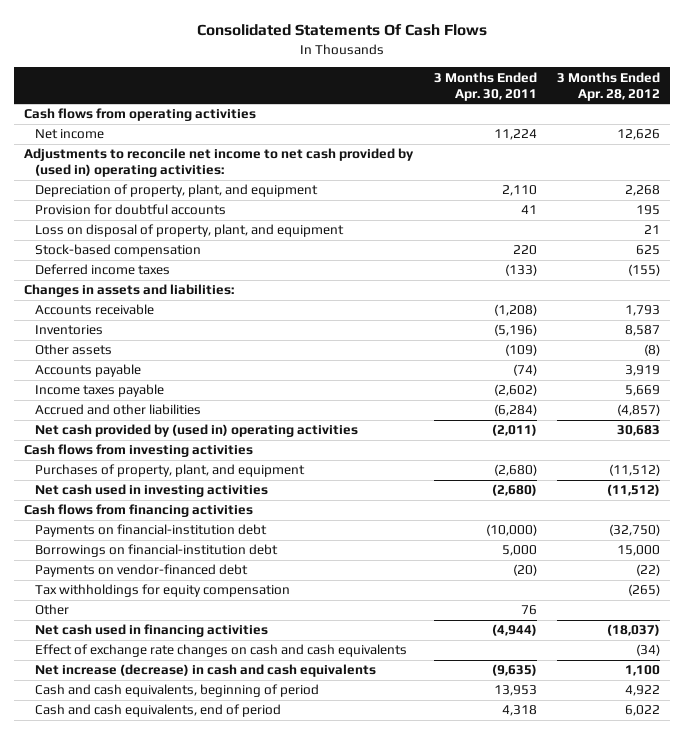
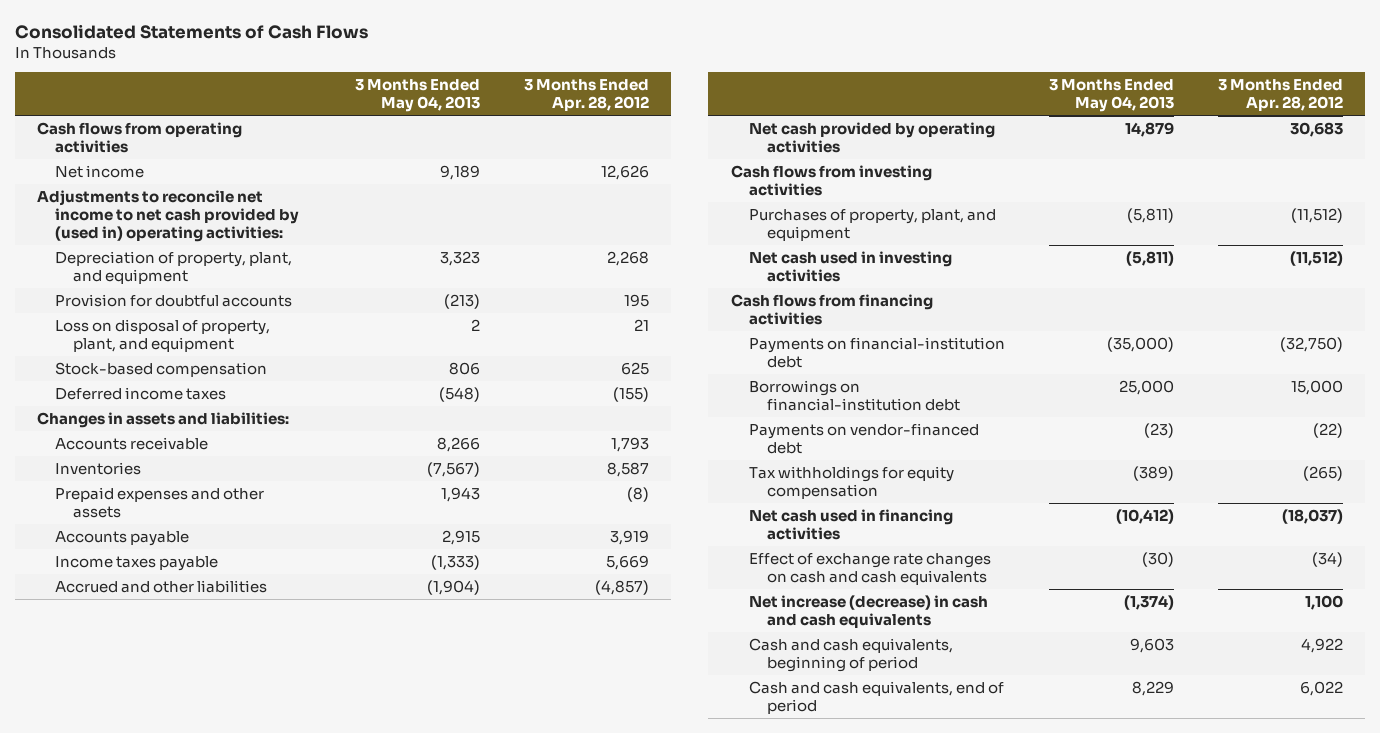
- Consolidated Statements Of Cash Flows
+ Consolidated Statements of Cash Flows
- | 3 Months Ended Apr. 30, 2011 | 3 Months Ended Apr. 28, 2012
+ | 3 Months Ended May 04, 2013 | 3 Months Ended Apr. 28, 2012
- Other assets | (109) | (8)
+ Prepaid expenses and other assets | 1,943 | (8)
- Net cash provided by (used in) operating activities | (2,011) | 30,683
+ Net cash provided by operating activities | 14,879 | 30,683
- Other | 76 |

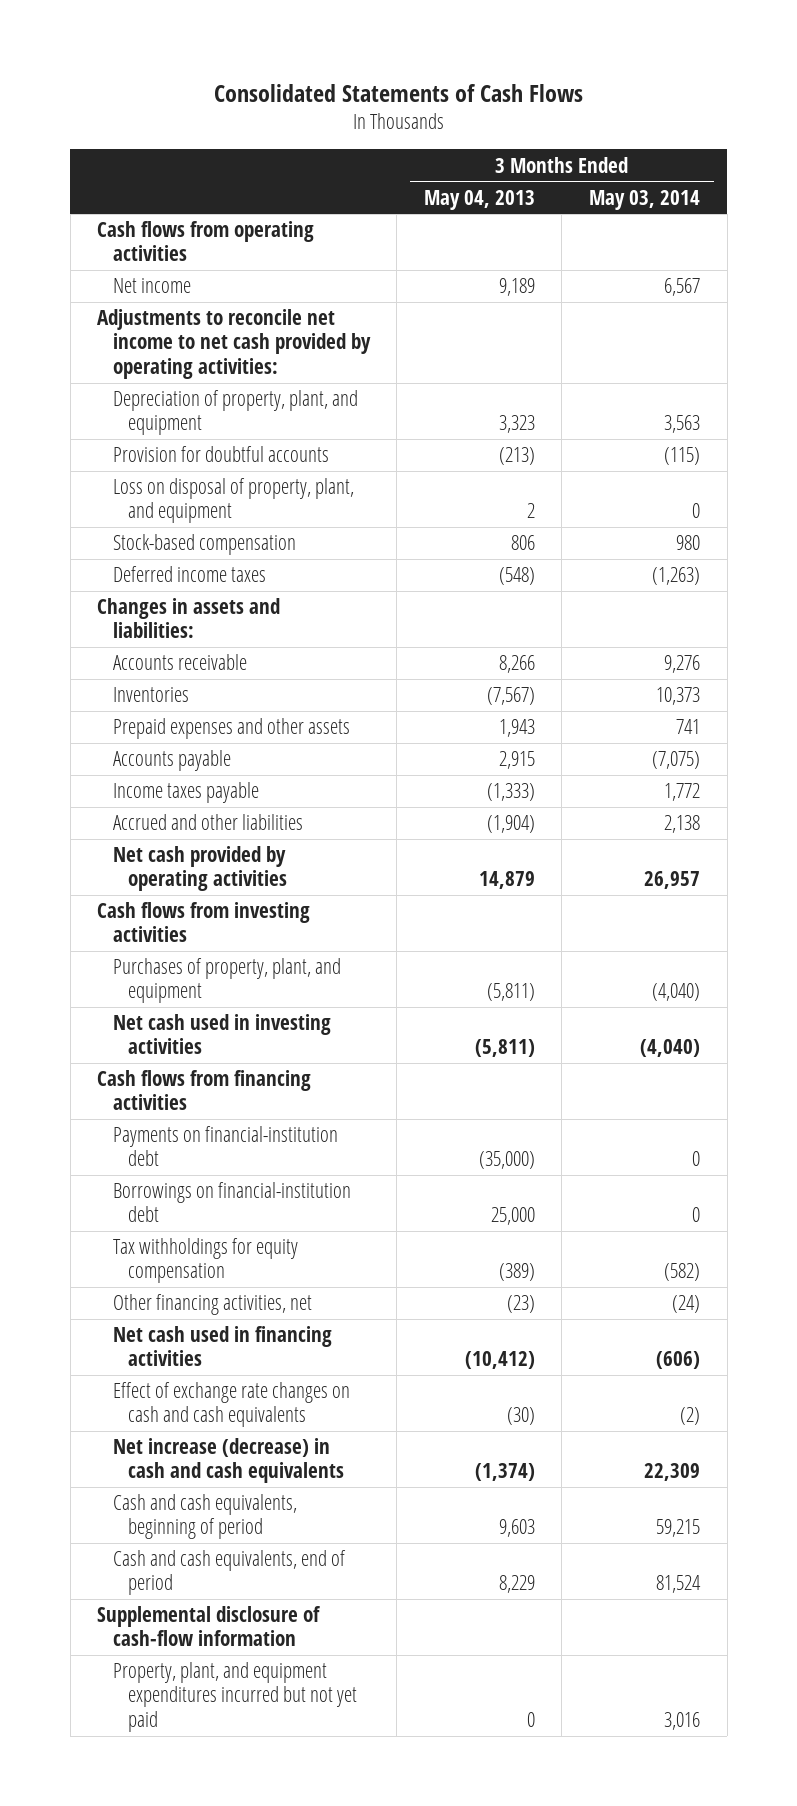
- | 3 Months Ended May 04, 2013 | 3 Months Ended Apr. 28, 2012
+ | 3 Months Ended May 04, 2013 | 3 Months Ended May 03, 2014
- Adjustments to reconcile net income to net cash provided by (used in) operating activities:
+ Adjustments to reconcile net income to net cash provided by operating activities:
- Payments on vendor-financed debt | (23) | (22)
+ Other financing activities, net | (23) | (24)
+ Supplemental disclosure of cash-flow information
+ Property, plant, and equipment expenditures incurred but not yet paid | 0 | 3,016

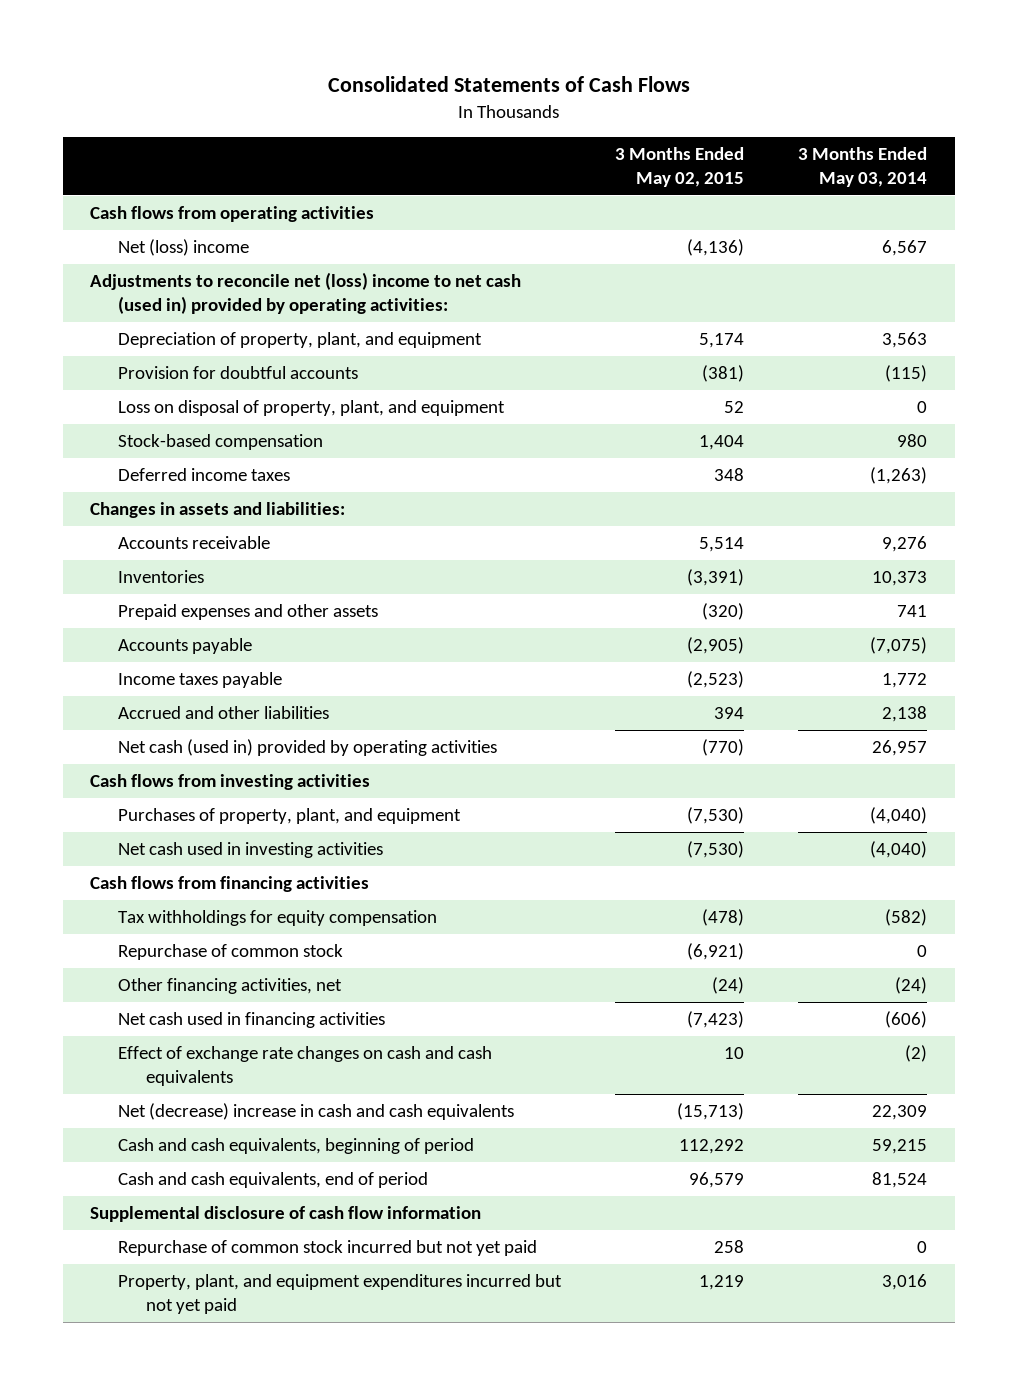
- | 3 Months Ended May 04, 2013 | 3 Months Ended May 03, 2014
+ | 3 Months Ended May 02, 2015 | 3 Months Ended May 03, 2014
- Net income | 9,189 | 6,567
- Adjustments to reconcile net income to net cash provided by operating activities:
+ Net (loss) income | (4,136) | 6,567
+ Adjustments to reconcile net (loss) income to net cash (used in) provided by operating activities:
- Net cash provided by operating activities | 14,879 | 26,957
+ Net cash (used in) provided by operating activities | (770) | 26,957
- Payments on financial-institution debt | (35,000) | 0
- Borrowings on financial-institution debt | 25,000 | 0
+ Repurchase of common stock | (6,921) | 0
- Net increase (decrease) in cash and cash equivalents | (1,374) | 22,309
+ Net (decrease) increase in cash and cash equivalents | (15,713) | 22,309
- Supplemental disclosure of cash-flow information
+ Supplemental disclosure of cash flow information
+ Repurchase of common stock incurred but not yet paid | 258 | 0

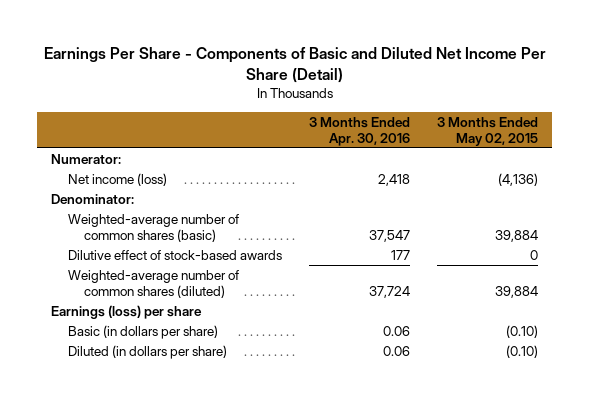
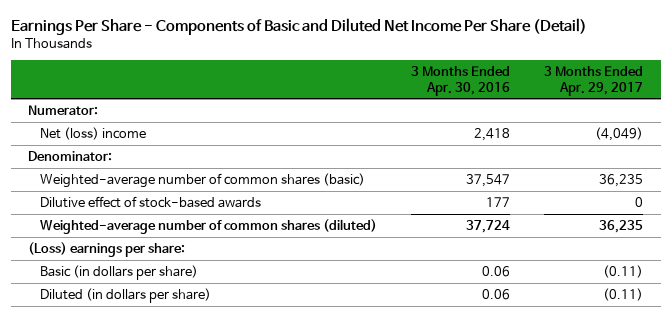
- | 3 Months Ended Apr. 30, 2016 | 3 Months Ended May 02, 2015
+ | 3 Months Ended Apr. 30, 2016 | 3 Months Ended Apr. 29, 2017
- Net income (loss) | 2,418 | (4,136)
+ Net (loss) income | 2,418 | (4,049)
- Earnings (loss) per share
+ (Loss) earnings per share:

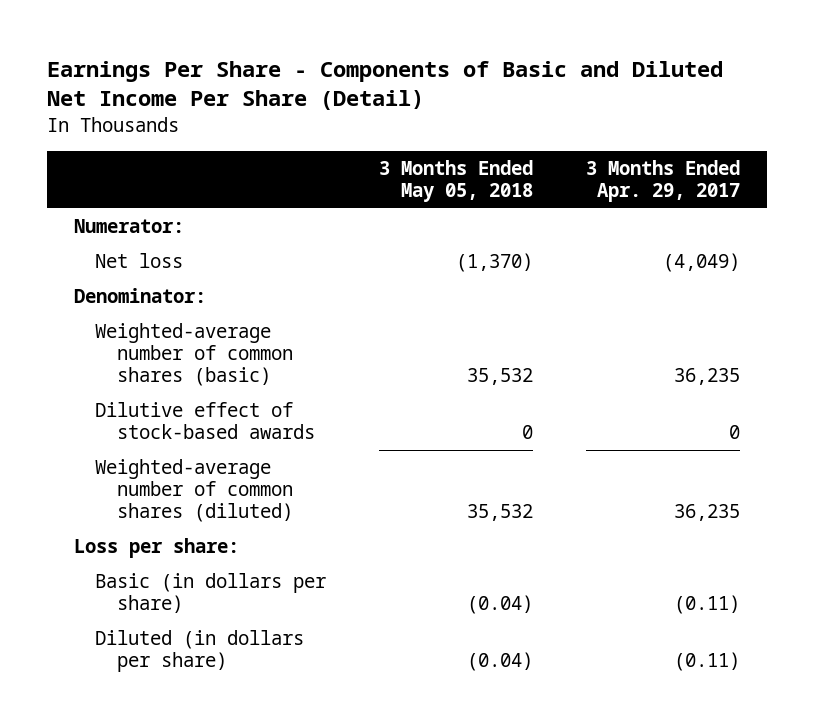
- | 3 Months Ended Apr. 30, 2016 | 3 Months Ended Apr. 29, 2017
+ | 3 Months Ended May 05, 2018 | 3 Months Ended Apr. 29, 2017
- Net (loss) income | 2,418 | (4,049)
+ Net loss | (1,370) | (4,049)
- (Loss) earnings per share:
+ Loss per share:

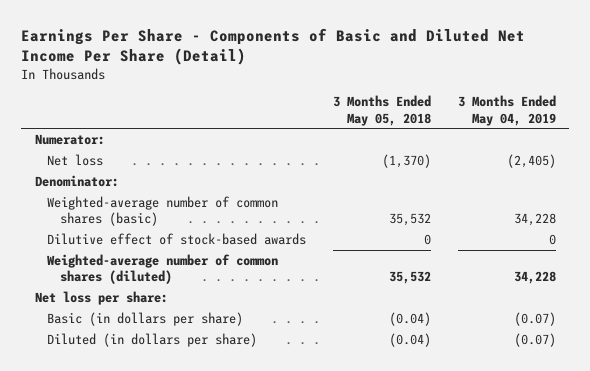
- | 3 Months Ended May 05, 2018 | 3 Months Ended Apr. 29, 2017
+ | 3 Months Ended May 05, 2018 | 3 Months Ended May 04, 2019
- Loss per share:
+ Net loss per share:

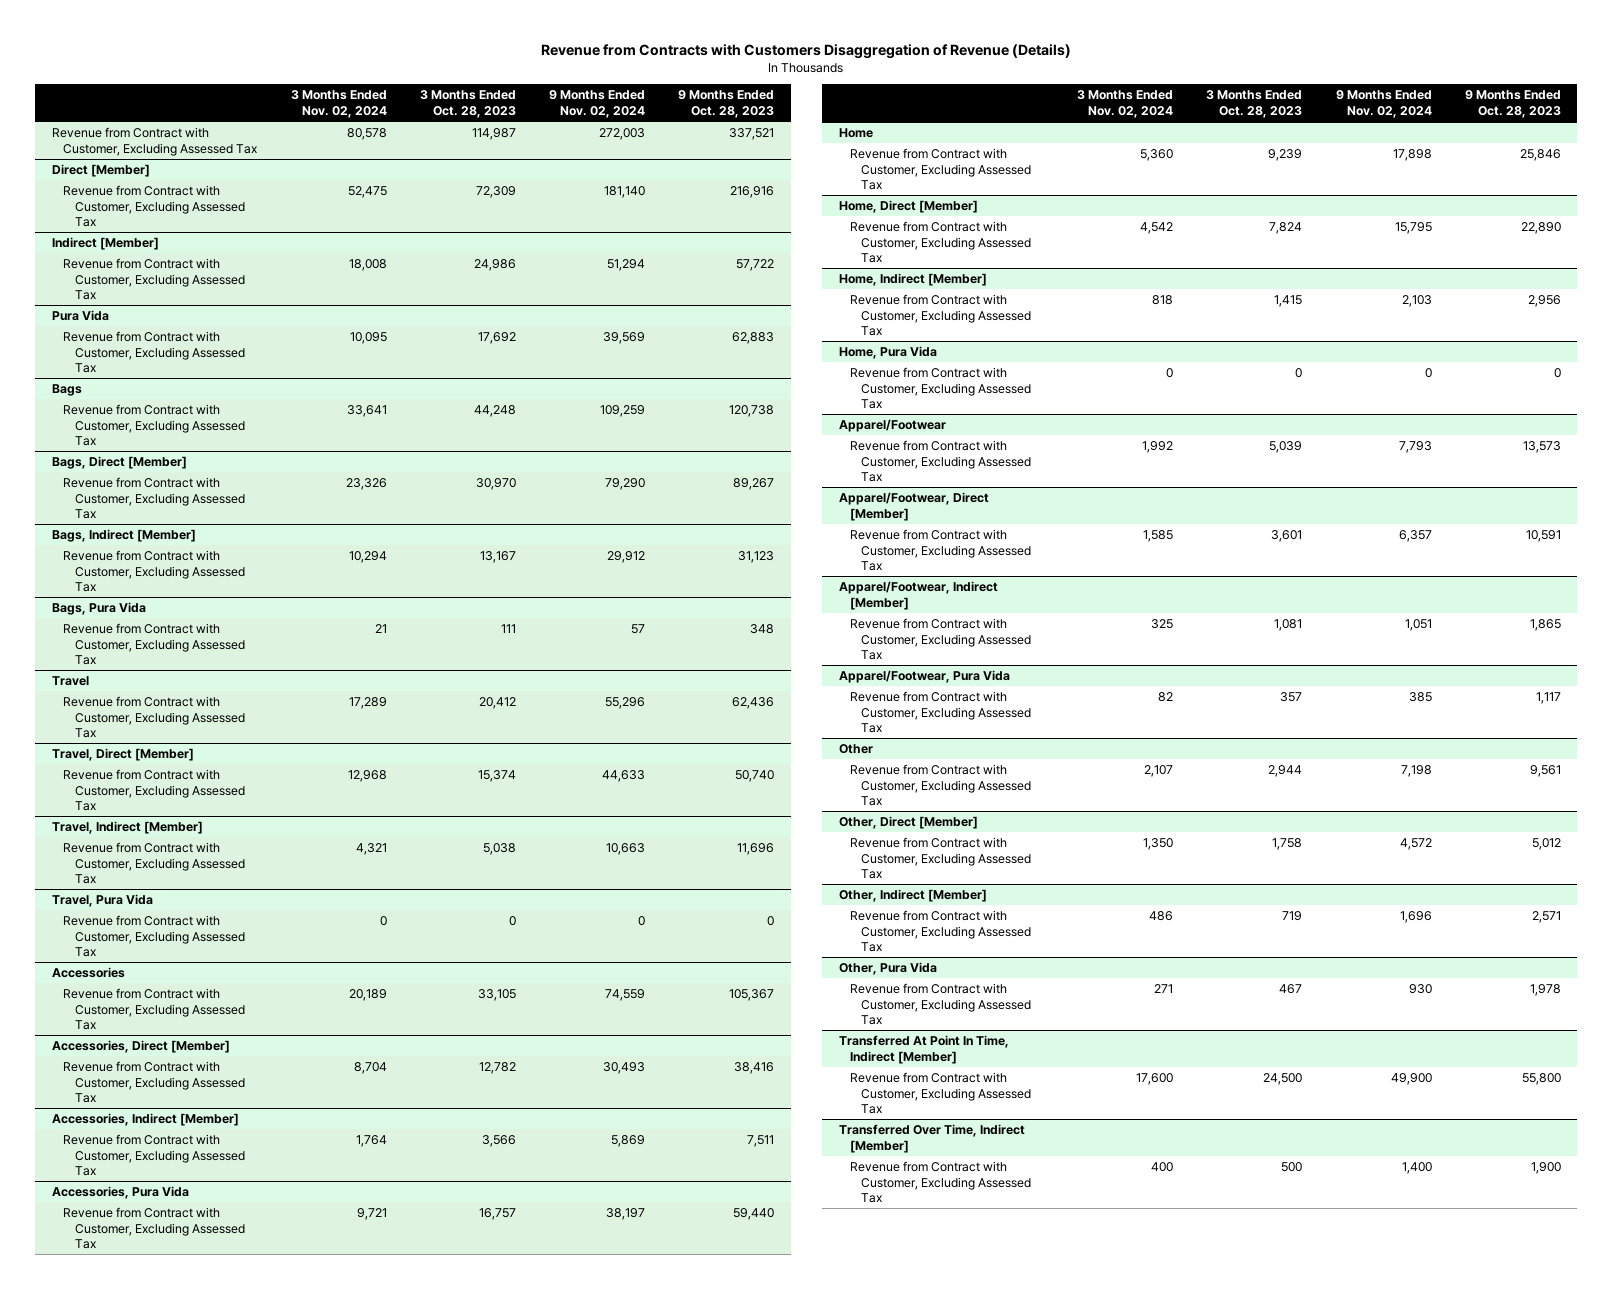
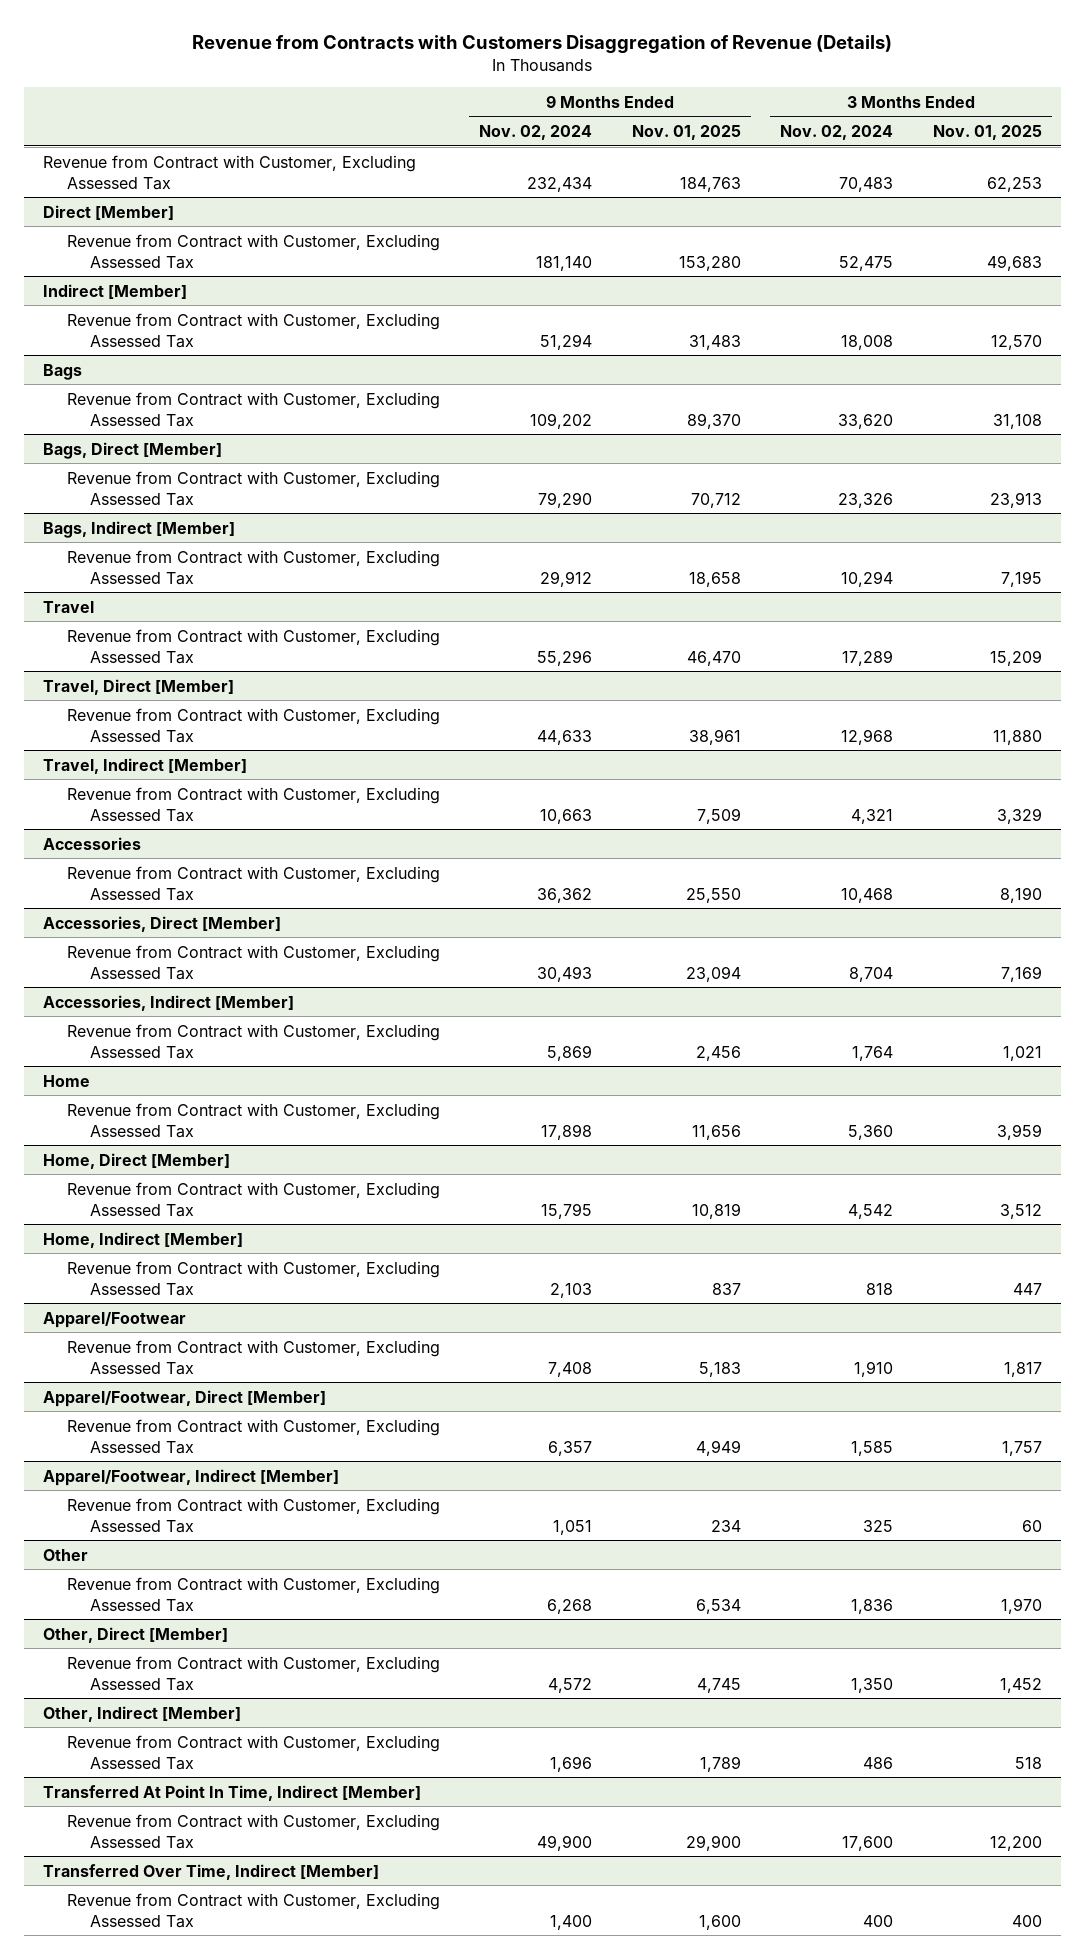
- | 3 Months Ended Nov. 02, 2024 | 3 Months Ended Oct. 28, 2023 | 9 Months Ended Nov. 02, 2024 | 9 Months Ended Oct. 28, 2023
+ | 9 Months Ended Nov. 02, 2024 | 9 Months Ended Nov. 01, 2025 | 3 Months Ended Nov. 02, 2024 | 3 Months Ended Nov. 01, 2025
- Revenue from Contract with Customer, Excluding Assessed Tax | 80,578 | 114,987 | 272,003 | 337,521
+ Revenue from Contract with Customer, Excluding Assessed Tax | 232,434 | 184,763 | 70,483 | 62,253
- Pura Vida
- Revenue from Contract with Customer, Excluding Assessed Tax | 10,095 | 17,692 | 39,569 | 62,883
@ Bags
- Revenue from Contract with Customer, Excluding Assessed Tax | 33,641 | 44,248 | 109,259 | 120,738
+ Revenue from Contract with Customer, Excluding Assessed Tax | 109,202 | 89,370 | 33,620 | 31,108
- Bags, Pura Vida
- Revenue from Contract with Customer, Excluding Assessed Tax | 21 | 111 | 57 | 348
- Travel, Pura Vida
- Revenue from Contract with Customer, Excluding Assessed Tax | 0 | 0 | 0 | 0
@ Accessories
- Revenue from Contract with Customer, Excluding Assessed Tax | 20,189 | 33,105 | 74,559 | 105,367
+ Revenue from Contract with Customer, Excluding Assessed Tax | 36,362 | 25,550 | 10,468 | 8,190
- Accessories, Pura Vida
- Revenue from Contract with Customer, Excluding Assessed Tax | 9,721 | 16,757 | 38,197 | 59,440
- Home, Pura Vida
- Revenue from Contract with Customer, Excluding Assessed Tax | 0 | 0 | 0 | 0
@ Apparel/Footwear
- Revenue from Contract with Customer, Excluding Assessed Tax | 1,992 | 5,039 | 7,793 | 13,573
+ Revenue from Contract with Customer, Excluding Assessed Tax | 7,408 | 5,183 | 1,910 | 1,817
- Apparel/Footwear, Pura Vida
- Revenue from Contract with Customer, Excluding Assessed Tax | 82 | 357 | 385 | 1,117
@ Other
- Revenue from Contract with Customer, Excluding Assessed Tax | 2,107 | 2,944 | 7,198 | 9,561
+ Revenue from Contract with Customer, Excluding Assessed Tax | 6,268 | 6,534 | 1,836 | 1,970
- Other, Pura Vida
- Revenue from Contract with Customer, Excluding Assessed Tax | 271 | 467 | 930 | 1,978

